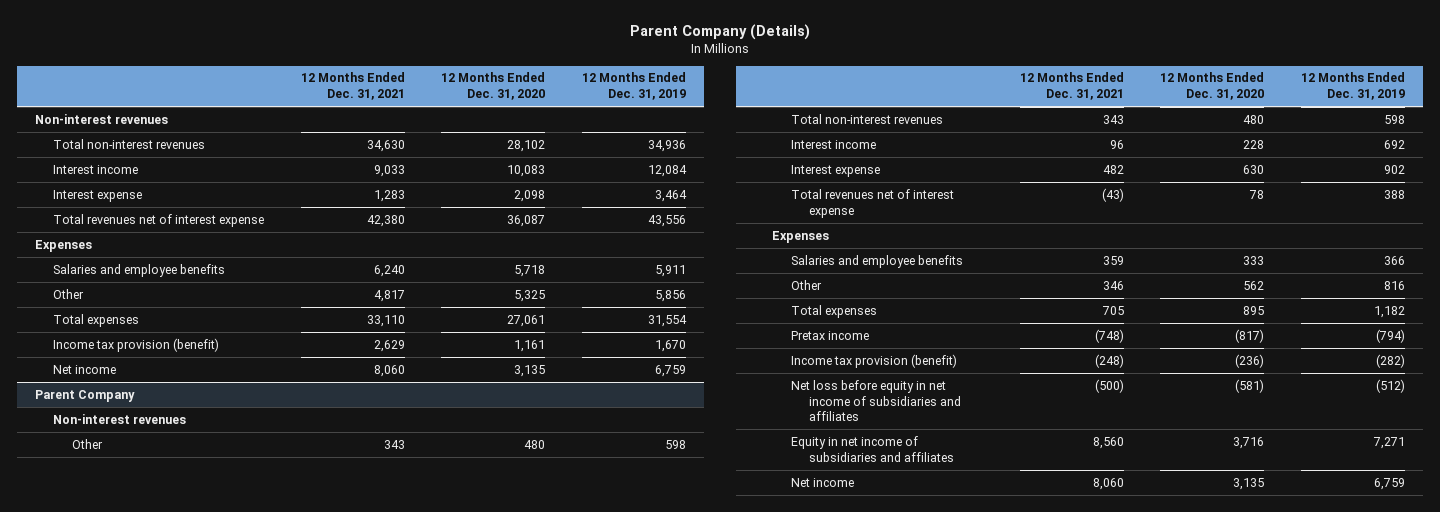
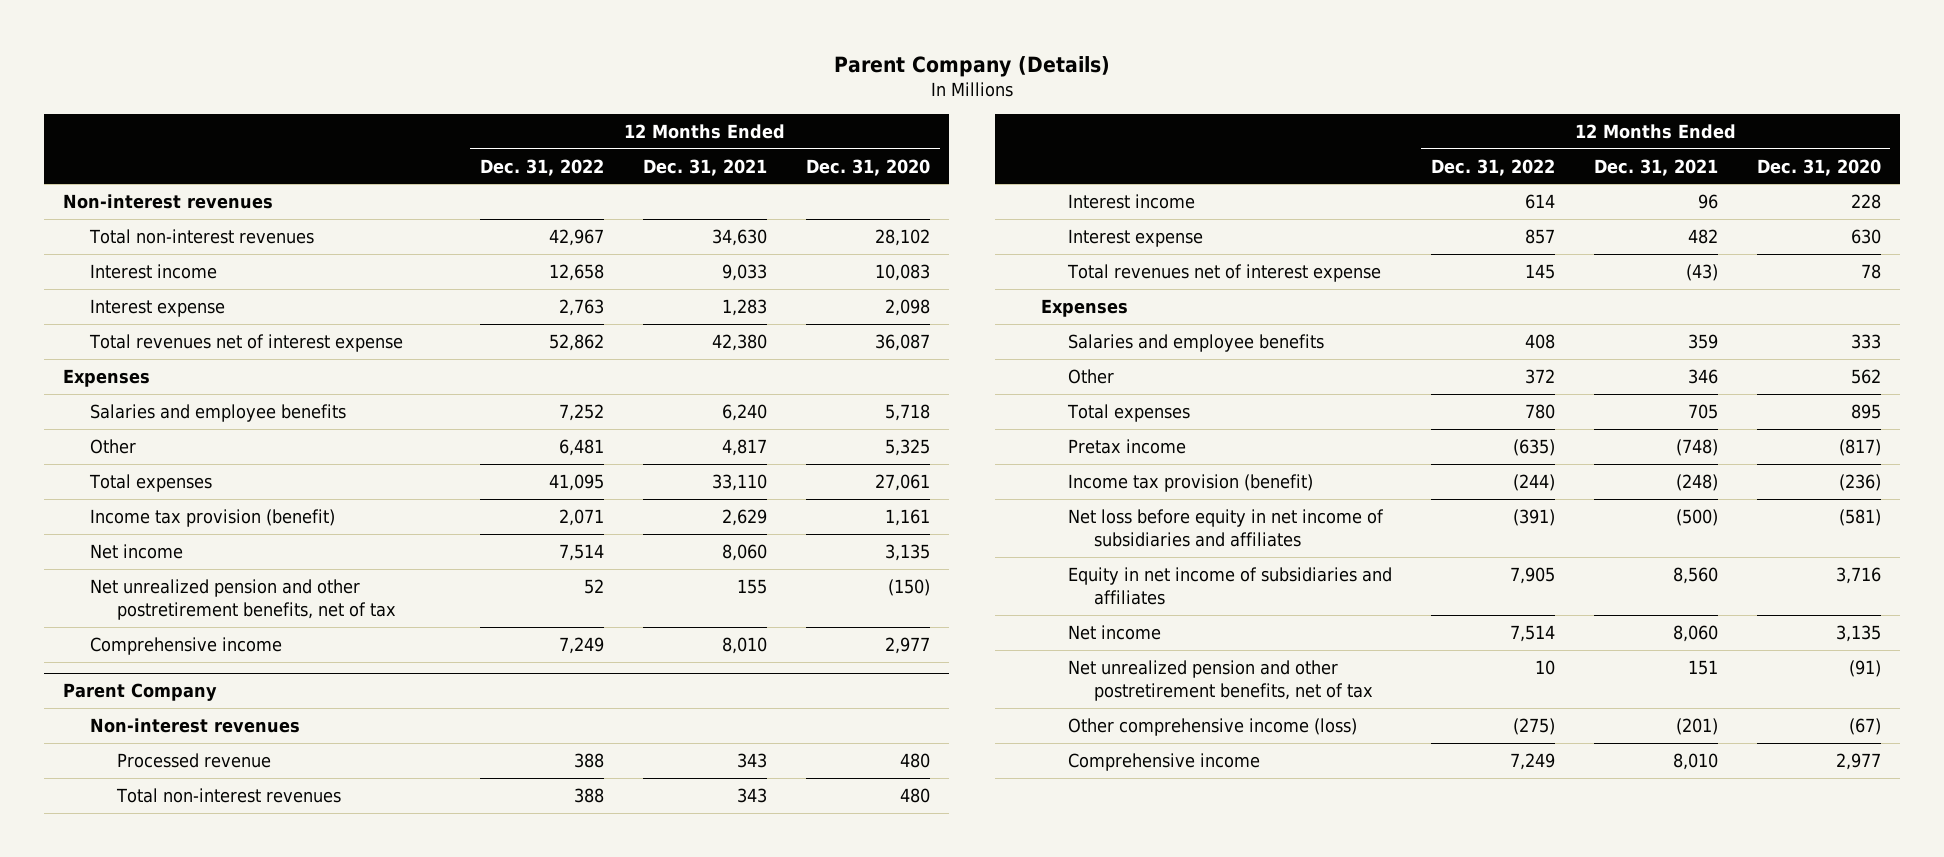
- | 12 Months Ended Dec. 31, 2021 | 12 Months Ended Dec. 31, 2020 | 12 Months Ended Dec. 31, 2019
+ | 12 Months Ended Dec. 31, 2022 | 12 Months Ended Dec. 31, 2021 | 12 Months Ended Dec. 31, 2020
+ Net unrealized pension and other postretirement benefits, net of tax | 52 | 155 | (150)
+ Comprehensive income | 7,249 | 8,010 | 2,977
@ Parent Company
- Other | 343 | 480 | 598
+ Processed revenue | 388 | 343 | 480
+ Net unrealized pension and other postretirement benefits, net of tax | 10 | 151 | (91)
+ Other comprehensive income (loss) | (275) | (201) | (67)
+ Comprehensive income | 7,249 | 8,010 | 2,977

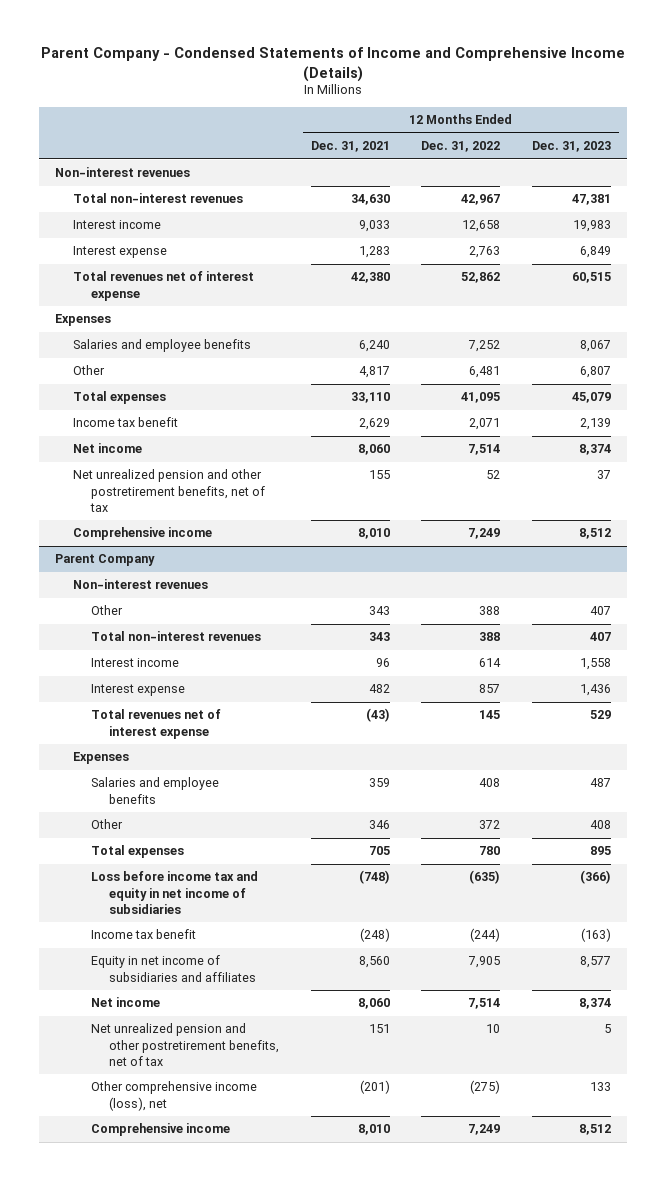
- Parent Company (Details)
+ Parent Company - Condensed Statements of Income and Comprehensive Income (Details)
- | 12 Months Ended Dec. 31, 2022 | 12 Months Ended Dec. 31, 2021 | 12 Months Ended Dec. 31, 2020
+ | 12 Months Ended Dec. 31, 2021 | 12 Months Ended Dec. 31, 2022 | 12 Months Ended Dec. 31, 2023
- Income tax provision (benefit) | 2,071 | 2,629 | 1,161
+ Income tax benefit | 2,629 | 2,071 | 2,139
@ Parent Company
- Processed revenue | 388 | 343 | 480
+ Other | 343 | 388 | 407
- Pretax income | (635) | (748) | (817)
- Income tax provision (benefit) | (244) | (248) | (236)
- Net loss before equity in net income of subsidiaries and affiliates | (391) | (500) | (581)
+ Loss before income tax and equity in net income of subsidiaries | (748) | (635) | (366)
+ Income tax benefit | (248) | (244) | (163)
- Other comprehensive income (loss) | (275) | (201) | (67)
+ Other comprehensive income (loss), net | (201) | (275) | 133

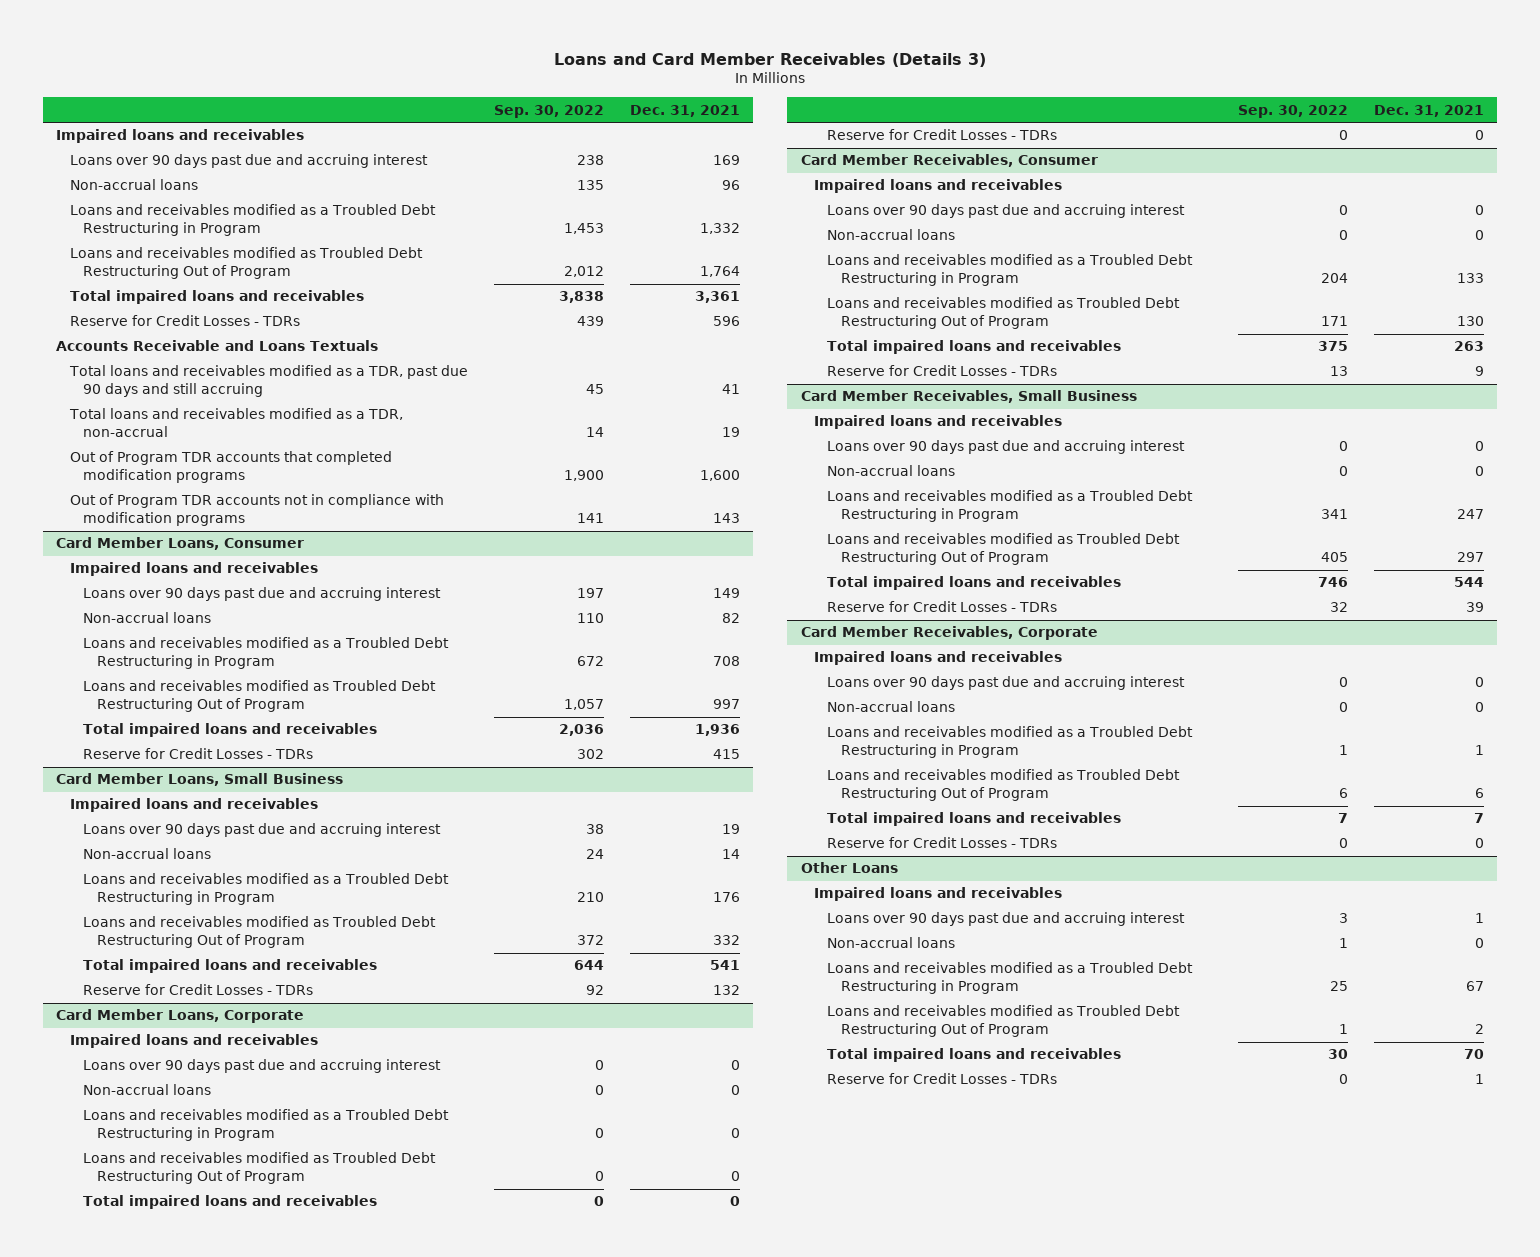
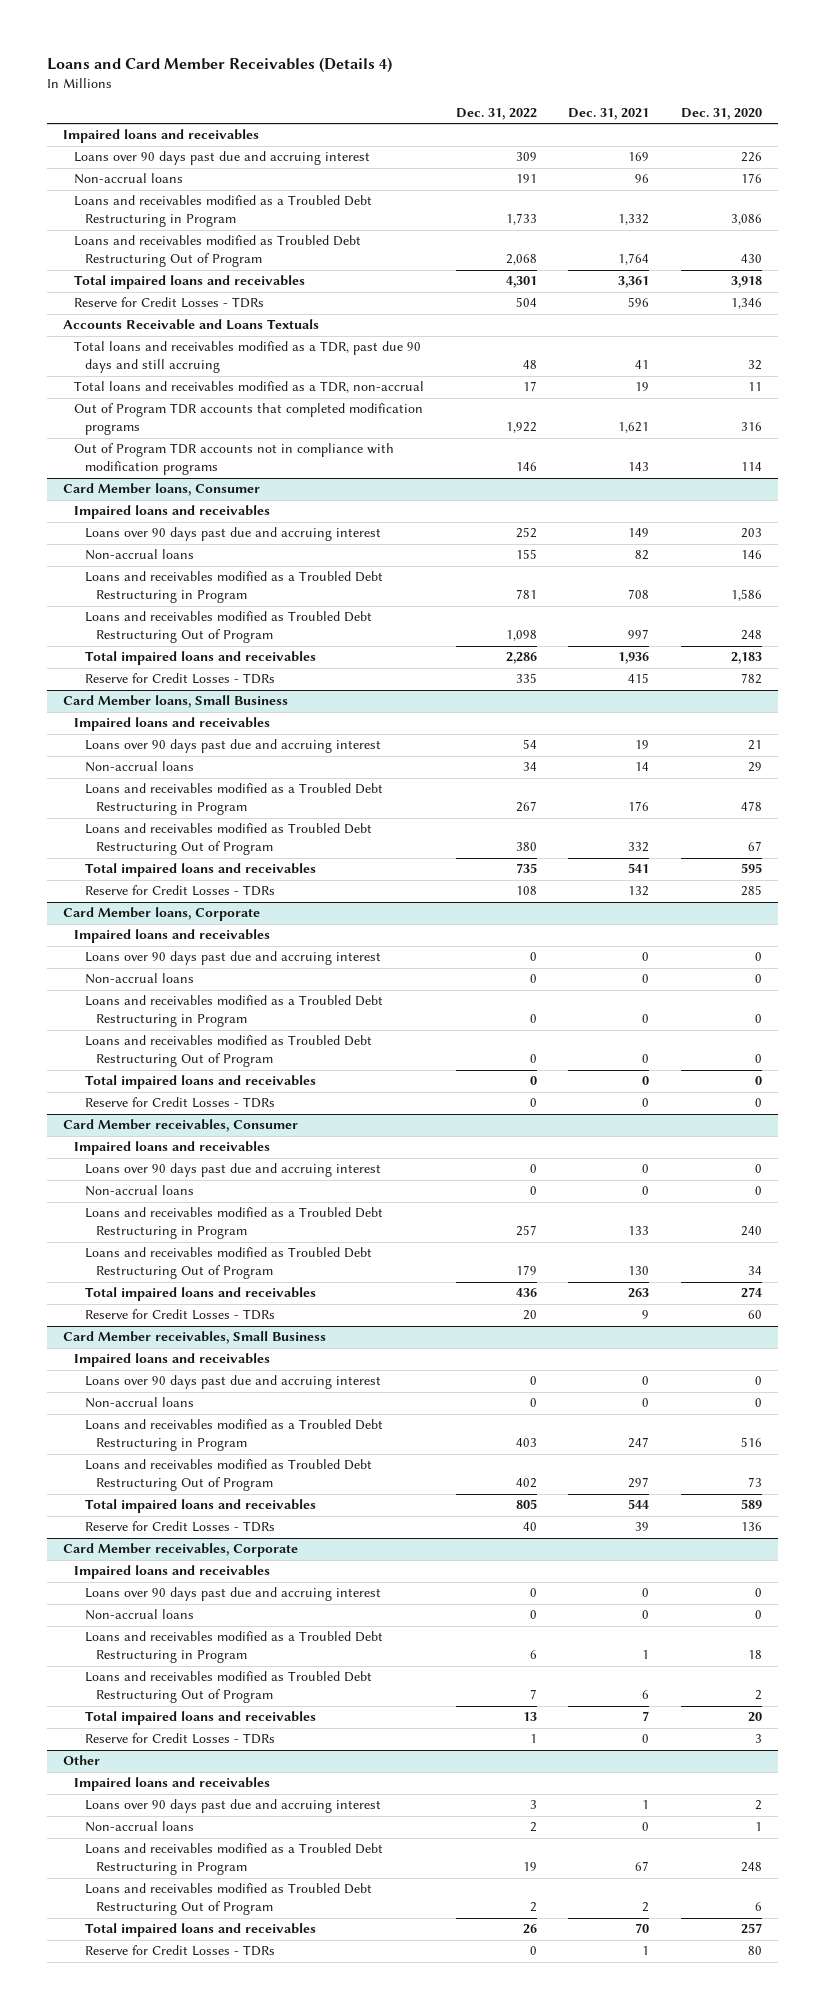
- Loans and Card Member Receivables (Details 3)
+ Loans and Card Member Receivables (Details 4)
- | Sep. 30, 2022 | Dec. 31, 2021
+ | Dec. 31, 2022 | Dec. 31, 2021 | Dec. 31, 2020
- Out of Program TDR accounts that completed modification programs | 1,900 | 1,600
+ Out of Program TDR accounts that completed modification programs | 1,922 | 1,621 | 316
- Card Member Loans, Consumer
+ Card Member loans, Consumer
- Card Member Loans, Small Business
+ Card Member loans, Small Business
- Card Member Loans, Corporate
+ Card Member loans, Corporate
- Card Member Receivables, Consumer
+ Card Member receivables, Consumer
- Card Member Receivables, Small Business
+ Card Member receivables, Small Business
- Card Member Receivables, Corporate
+ Card Member receivables, Corporate
- Other Loans
+ Other

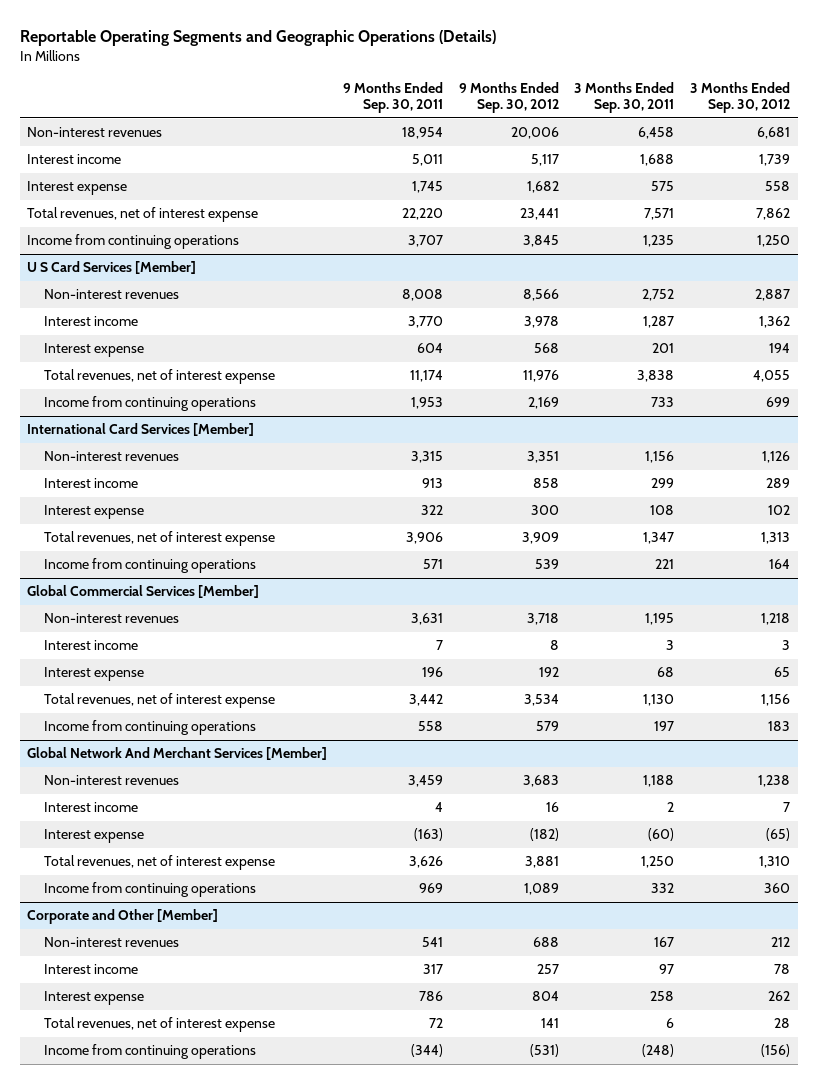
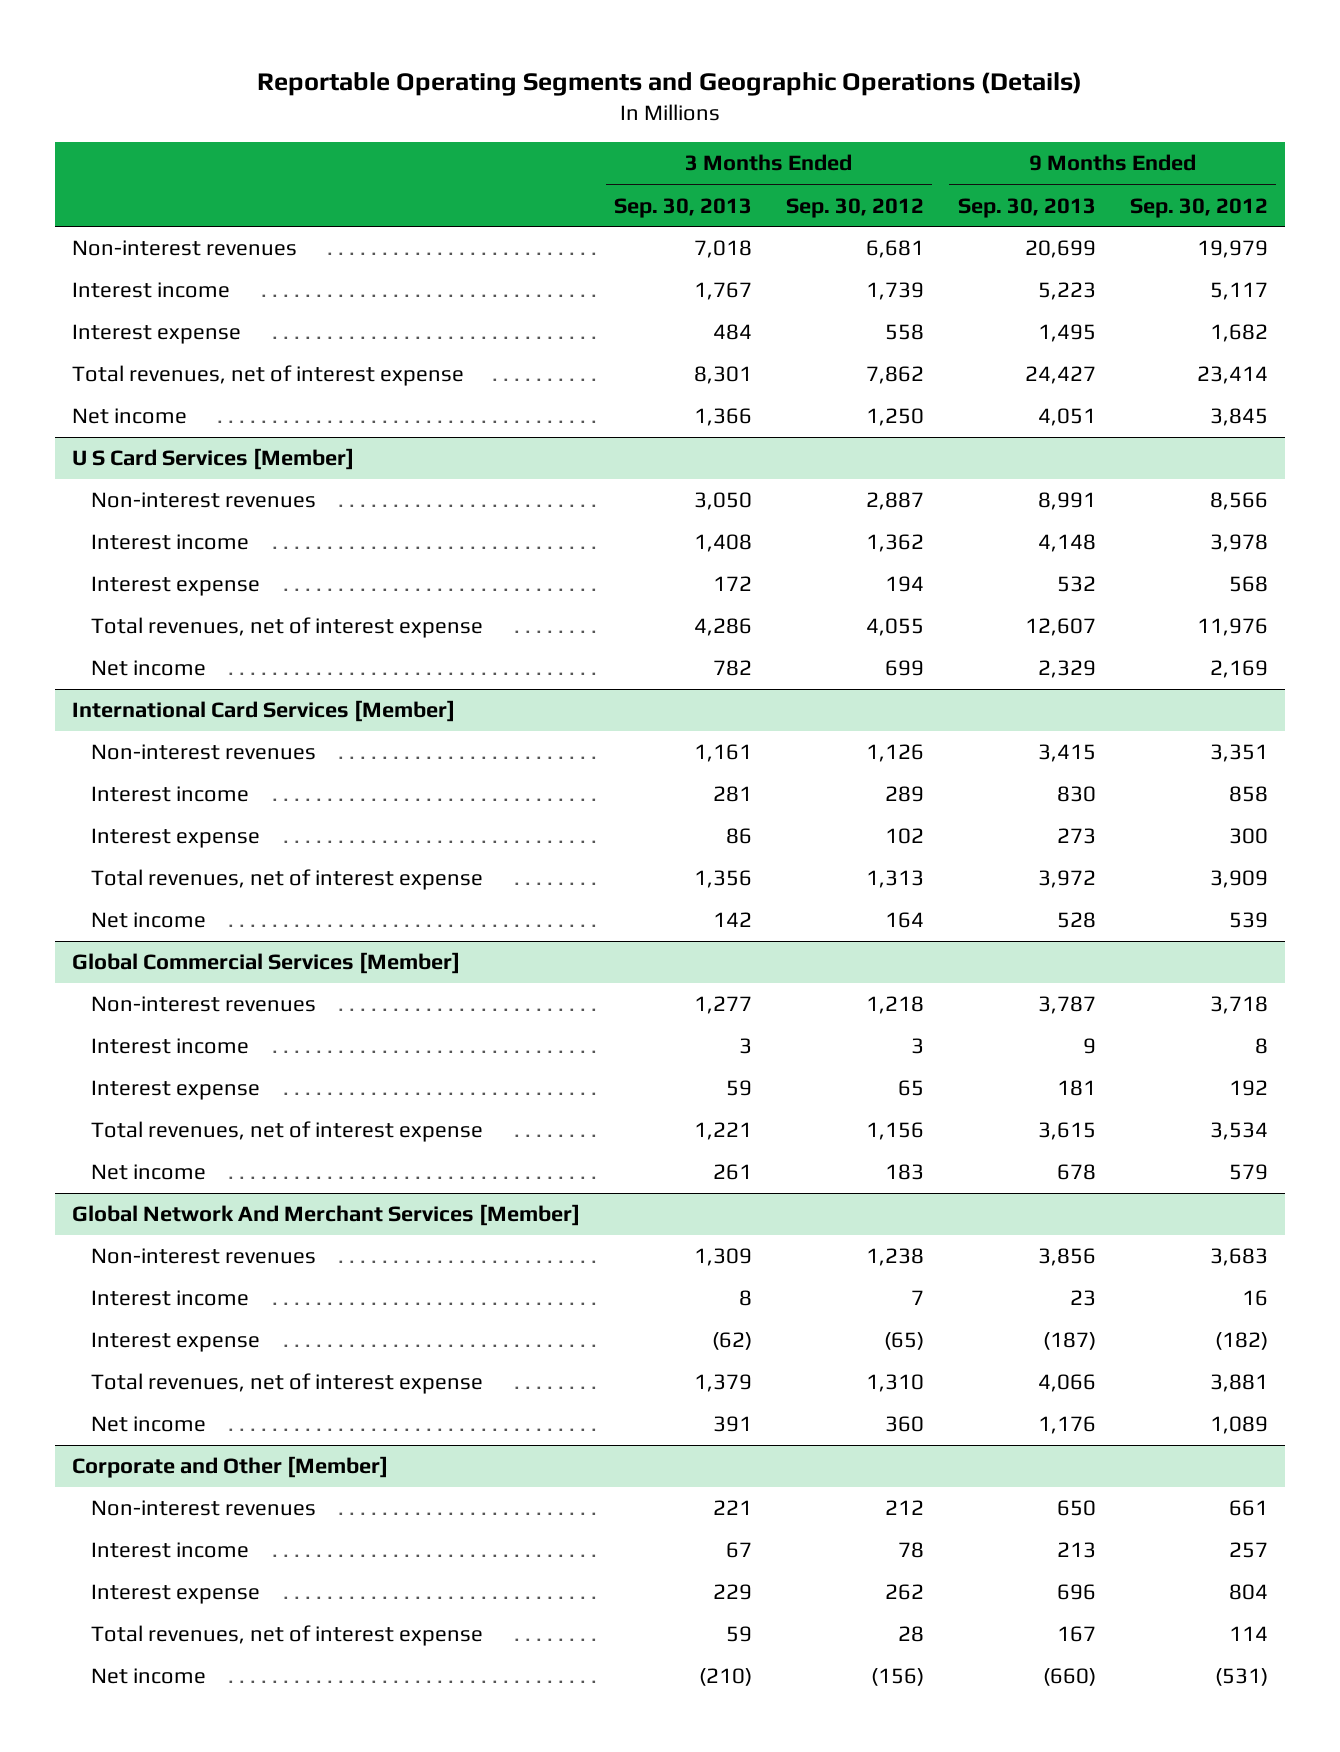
- | 9 Months Ended Sep. 30, 2011 | 9 Months Ended Sep. 30, 2012 | 3 Months Ended Sep. 30, 2011 | 3 Months Ended Sep. 30, 2012
+ | 3 Months Ended Sep. 30, 2013 | 3 Months Ended Sep. 30, 2012 | 9 Months Ended Sep. 30, 2013 | 9 Months Ended Sep. 30, 2012
- Non-interest revenues | 18,954 | 20,006 | 6,458 | 6,681
+ Non-interest revenues | 7,018 | 6,681 | 20,699 | 19,979
- Total revenues, net of interest expense | 22,220 | 23,441 | 7,571 | 7,862
- Income from continuing operations | 3,707 | 3,845 | 1,235 | 1,250
+ Total revenues, net of interest expense | 8,301 | 7,862 | 24,427 | 23,414
+ Net income | 1,366 | 1,250 | 4,051 | 3,845
@ U S Card Services [Member]
- Income from continuing operations | 1,953 | 2,169 | 733 | 699
+ Net income | 782 | 699 | 2,329 | 2,169
@ International Card Services [Member]
- Income from continuing operations | 571 | 539 | 221 | 164
+ Net income | 142 | 164 | 528 | 539
@ Global Commercial Services [Member]
- Income from continuing operations | 558 | 579 | 197 | 183
+ Net income | 261 | 183 | 678 | 579
@ Global Network And Merchant Services [Member]
- Income from continuing operations | 969 | 1,089 | 332 | 360
+ Net income | 391 | 360 | 1,176 | 1,089
@ Corporate and Other [Member]
- Non-interest revenues | 541 | 688 | 167 | 212
+ Non-interest revenues | 221 | 212 | 650 | 661
- Total revenues, net of interest expense | 72 | 141 | 6 | 28
- Income from continuing operations | (344) | (531) | (248) | (156)
+ Total revenues, net of interest expense | 59 | 28 | 167 | 114
+ Net income | (210) | (156) | (660) | (531)

